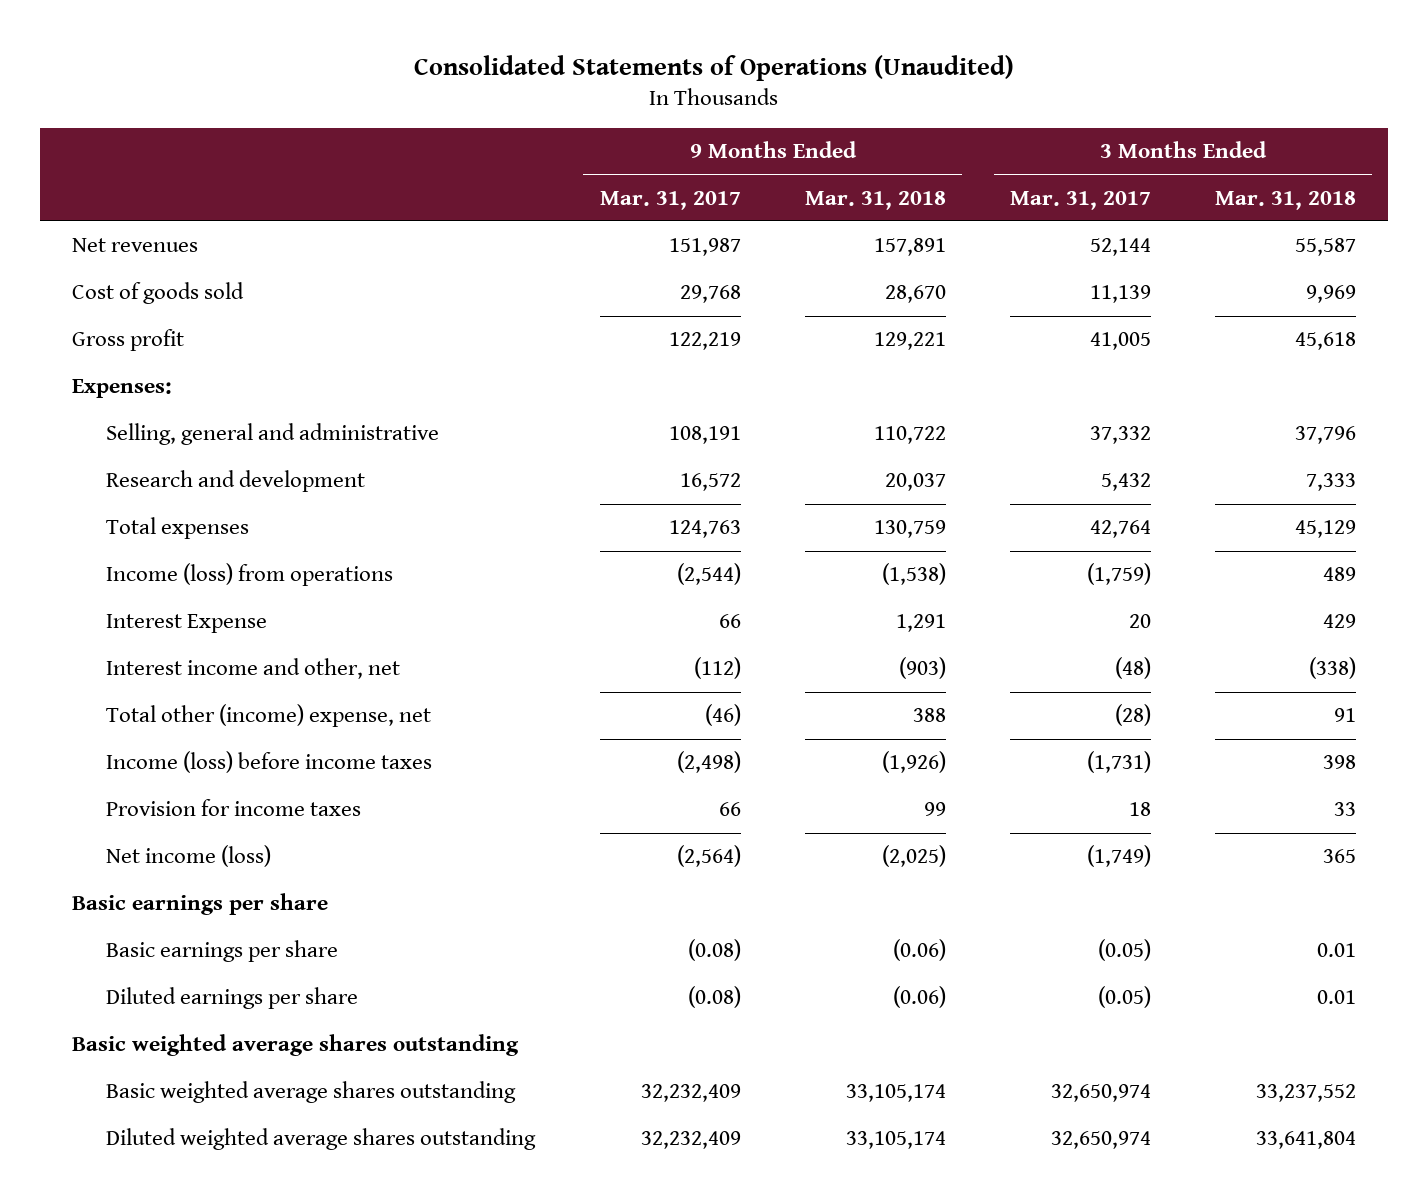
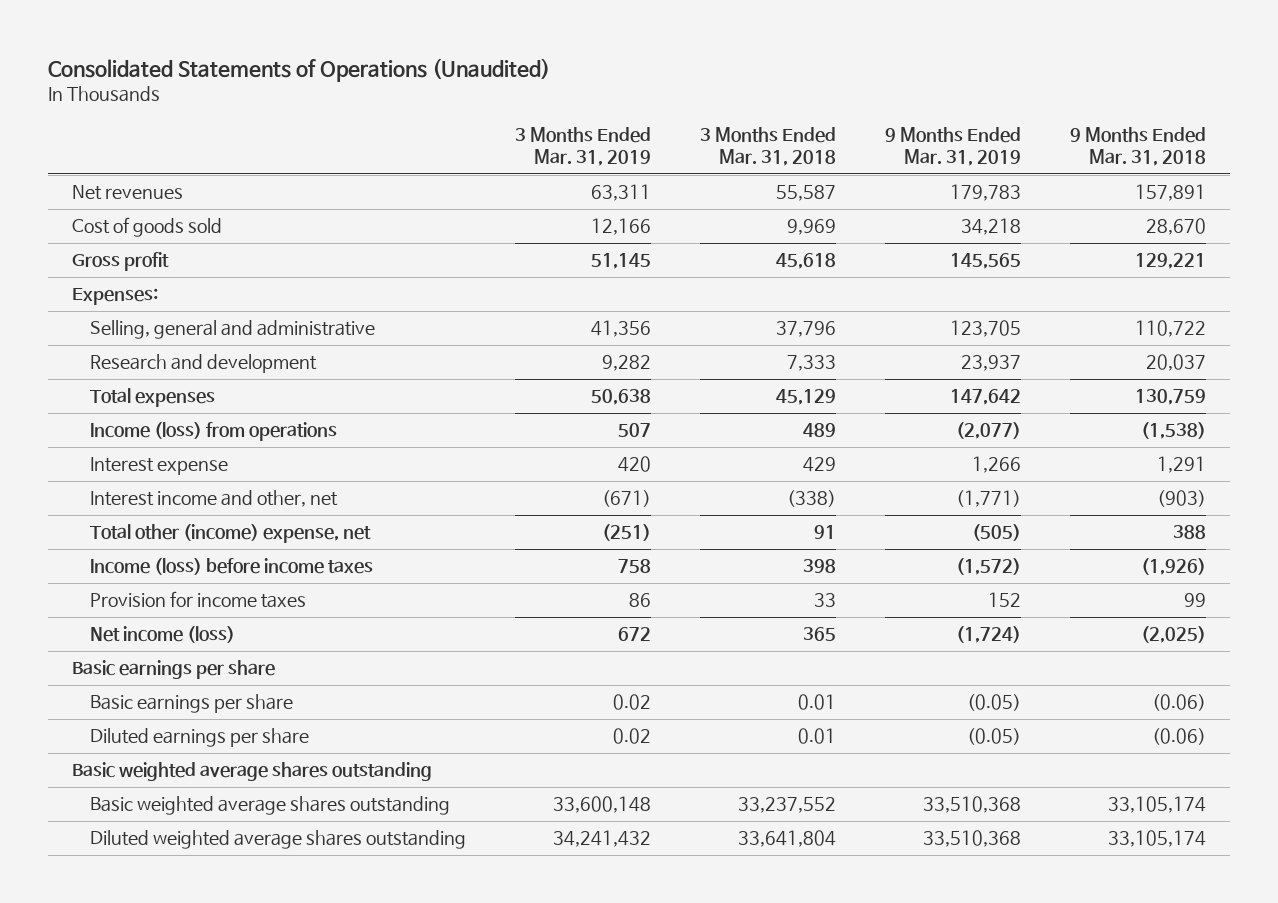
- | 9 Months Ended Mar. 31, 2017 | 9 Months Ended Mar. 31, 2018 | 3 Months Ended Mar. 31, 2017 | 3 Months Ended Mar. 31, 2018
+ | 3 Months Ended Mar. 31, 2019 | 3 Months Ended Mar. 31, 2018 | 9 Months Ended Mar. 31, 2019 | 9 Months Ended Mar. 31, 2018
- Interest Expense | 66 | 1,291 | 20 | 429
+ Interest expense | 420 | 429 | 1,266 | 1,291

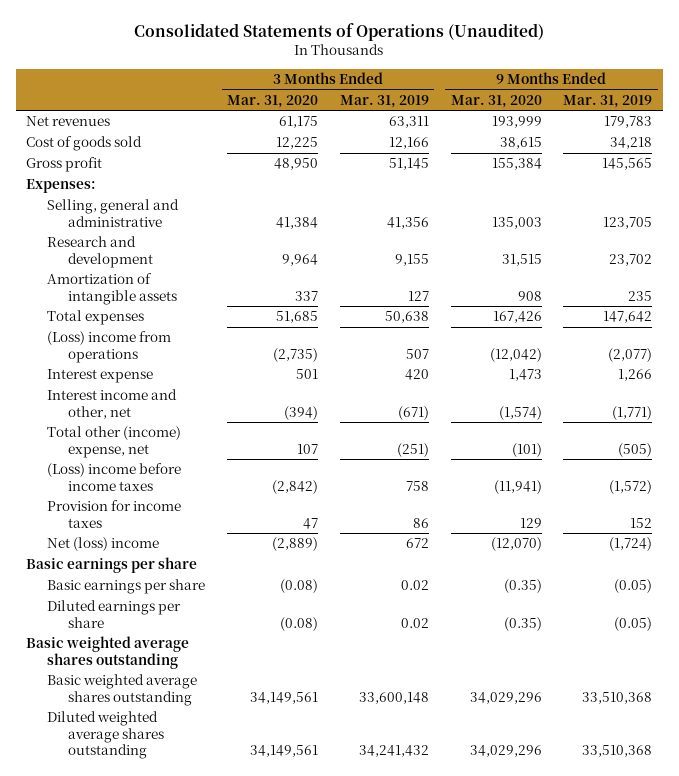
- | 3 Months Ended Mar. 31, 2019 | 3 Months Ended Mar. 31, 2018 | 9 Months Ended Mar. 31, 2019 | 9 Months Ended Mar. 31, 2018
+ | 3 Months Ended Mar. 31, 2020 | 3 Months Ended Mar. 31, 2019 | 9 Months Ended Mar. 31, 2020 | 9 Months Ended Mar. 31, 2019
- Research and development | 9,282 | 7,333 | 23,937 | 20,037
+ Research and development | 9,964 | 9,155 | 31,515 | 23,702
+ Amortization of intangible assets | 337 | 127 | 908 | 235
- Income (loss) from operations | 507 | 489 | (2,077) | (1,538)
+ (Loss) income from operations | (2,735) | 507 | (12,042) | (2,077)
- Income (loss) before income taxes | 758 | 398 | (1,572) | (1,926)
+ (Loss) income before income taxes | (2,842) | 758 | (11,941) | (1,572)
- Net income (loss) | 672 | 365 | (1,724) | (2,025)
+ Net (loss) income | (2,889) | 672 | (12,070) | (1,724)

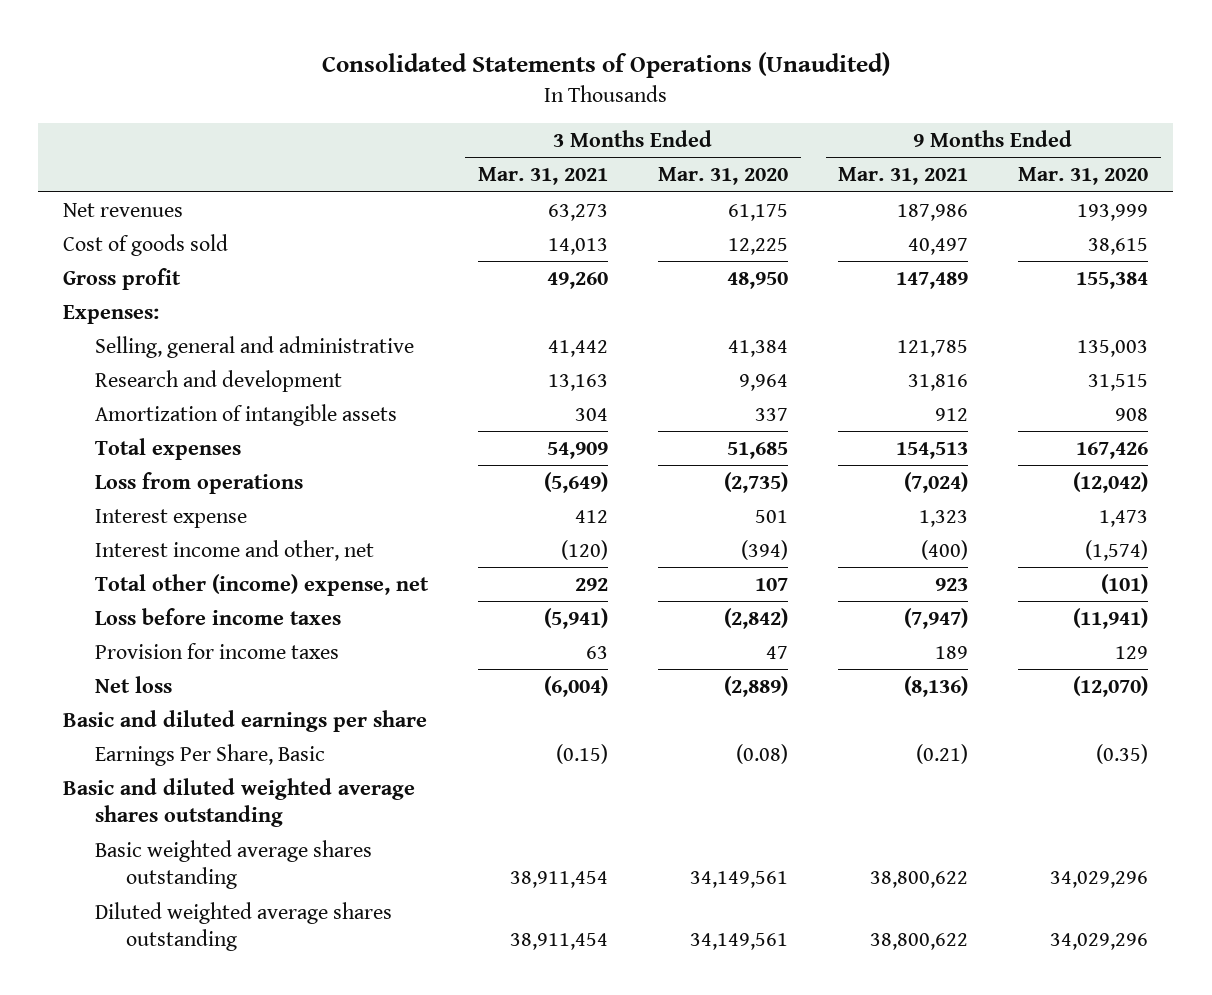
- | 3 Months Ended Mar. 31, 2020 | 3 Months Ended Mar. 31, 2019 | 9 Months Ended Mar. 31, 2020 | 9 Months Ended Mar. 31, 2019
+ | 3 Months Ended Mar. 31, 2021 | 3 Months Ended Mar. 31, 2020 | 9 Months Ended Mar. 31, 2021 | 9 Months Ended Mar. 31, 2020
- (Loss) income from operations | (2,735) | 507 | (12,042) | (2,077)
+ Loss from operations | (5,649) | (2,735) | (7,024) | (12,042)
- (Loss) income before income taxes | (2,842) | 758 | (11,941) | (1,572)
+ Loss before income taxes | (5,941) | (2,842) | (7,947) | (11,941)
- Net (loss) income | (2,889) | 672 | (12,070) | (1,724)
- Basic earnings per share
- Basic earnings per share | (0.08) | 0.02 | (0.35) | (0.05)
- Diluted earnings per share | (0.08) | 0.02 | (0.35) | (0.05)
- Basic weighted average shares outstanding
+ Net loss | (6,004) | (2,889) | (8,136) | (12,070)
+ Basic and diluted earnings per share
+ Earnings Per Share, Basic | (0.15) | (0.08) | (0.21) | (0.35)
+ Basic and diluted weighted average shares outstanding

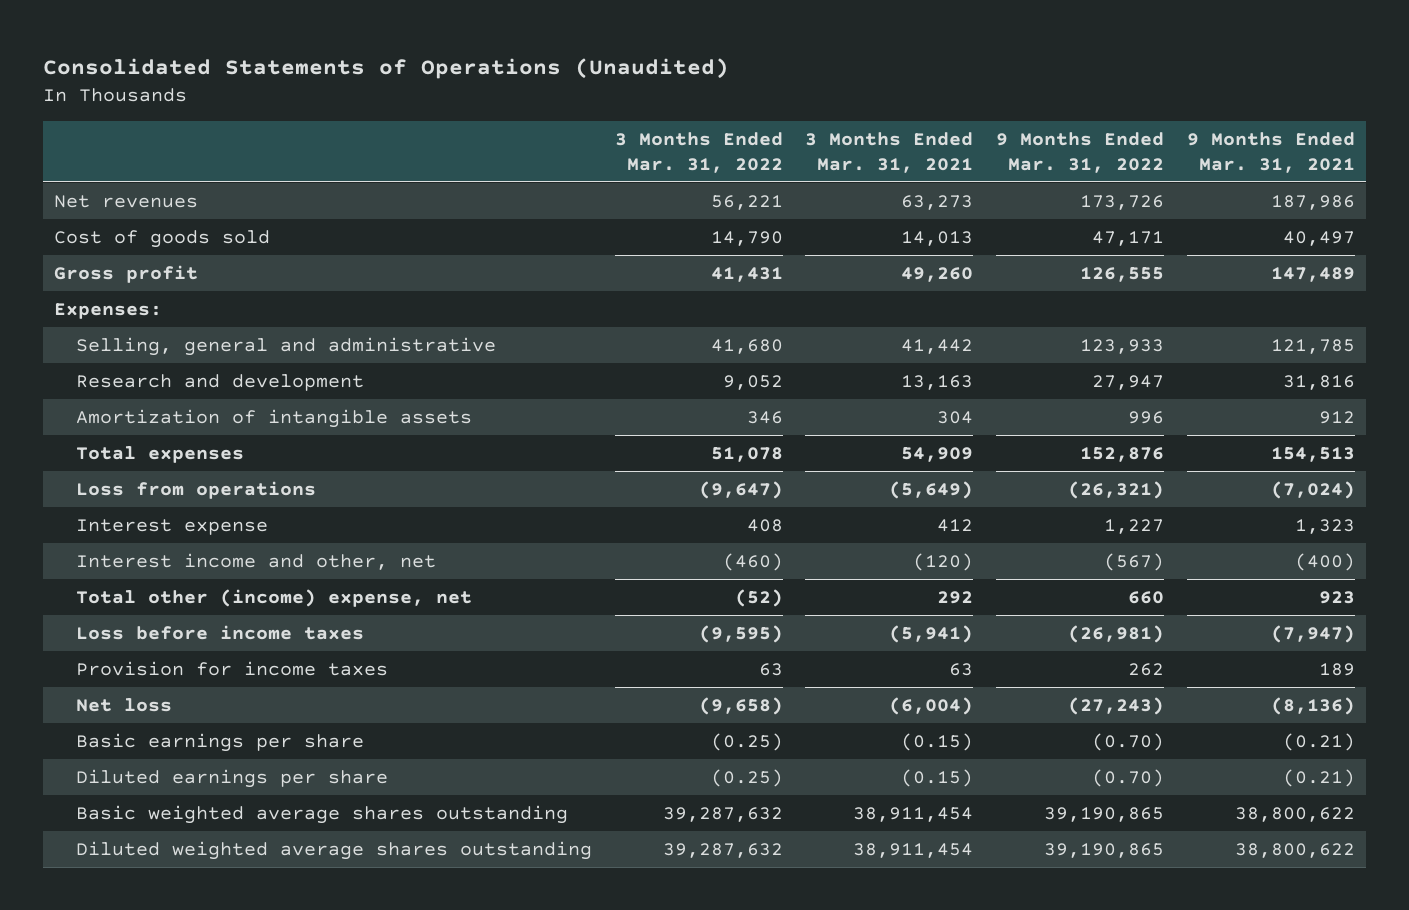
- | 3 Months Ended Mar. 31, 2021 | 3 Months Ended Mar. 31, 2020 | 9 Months Ended Mar. 31, 2021 | 9 Months Ended Mar. 31, 2020
+ | 3 Months Ended Mar. 31, 2022 | 3 Months Ended Mar. 31, 2021 | 9 Months Ended Mar. 31, 2022 | 9 Months Ended Mar. 31, 2021
- Basic and diluted earnings per share
- Earnings Per Share, Basic | (0.15) | (0.08) | (0.21) | (0.35)
- Basic and diluted weighted average shares outstanding
+ Basic earnings per share | (0.25) | (0.15) | (0.70) | (0.21)
+ Diluted earnings per share | (0.25) | (0.15) | (0.70) | (0.21)

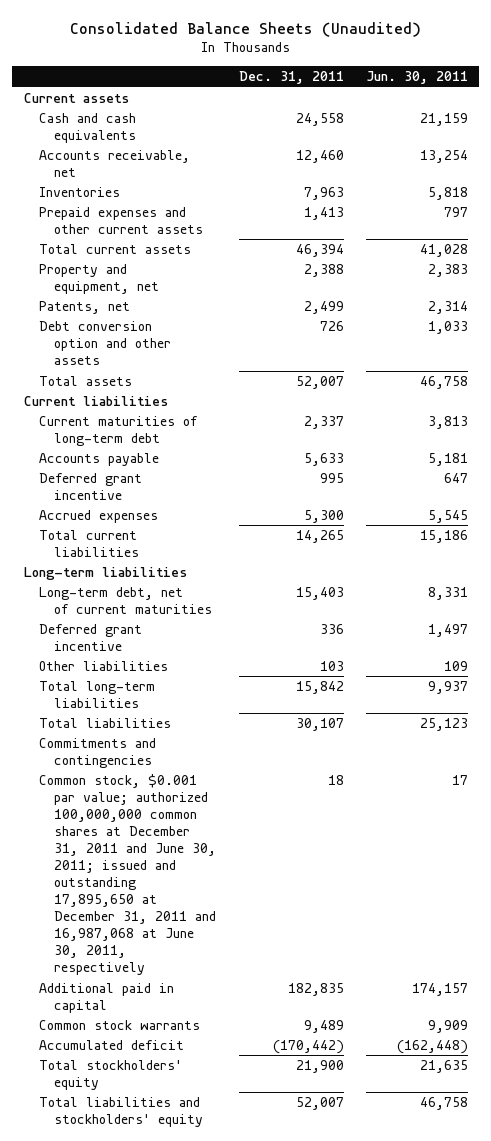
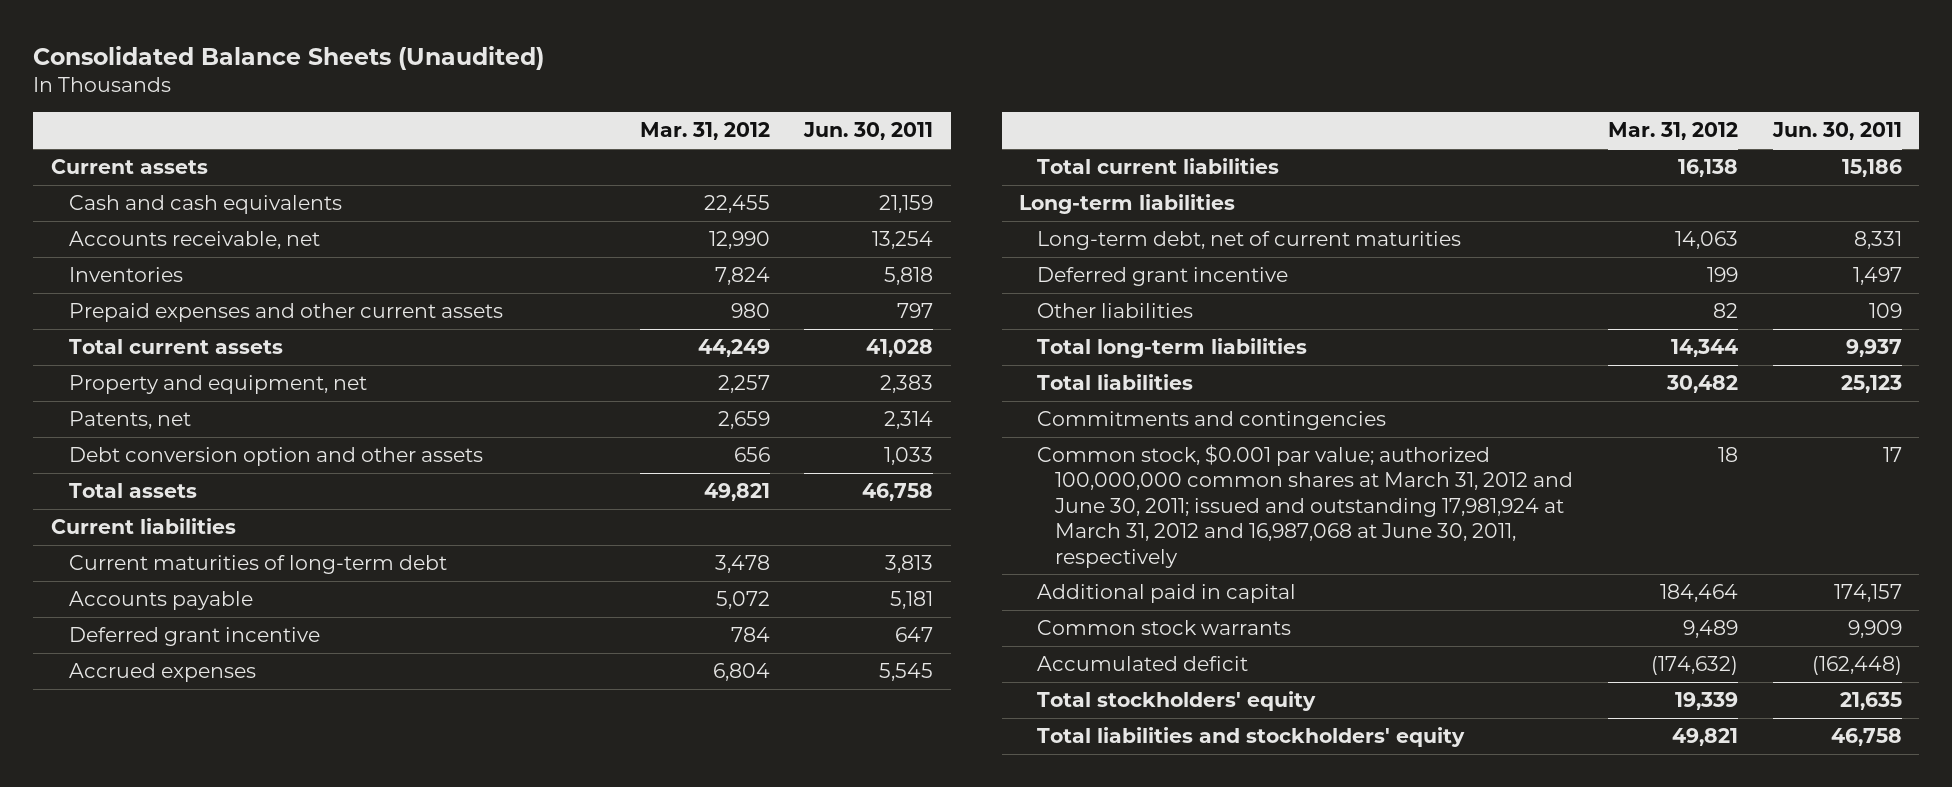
- | Dec. 31, 2011 | Jun. 30, 2011
+ | Mar. 31, 2012 | Jun. 30, 2011
- Common stock, $0.001 par value; authorized 100,000,000 common shares at December 31, 2011 and June 30, 2011; issued and outstanding 17,895,650 at December 31, 2011 and 16,987,068 at June 30, 2011, respectively | 18 | 17
+ Common stock, $0.001 par value; authorized 100,000,000 common shares at March 31, 2012 and June 30, 2011; issued and outstanding 17,981,924 at March 31, 2012 and 16,987,068 at June 30, 2011, respectively | 18 | 17

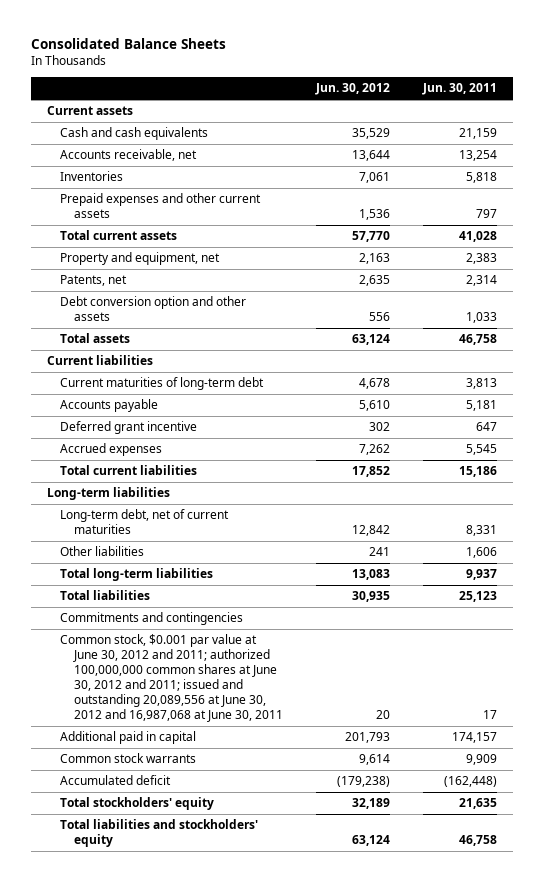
- Consolidated Balance Sheets (Unaudited)
+ Consolidated Balance Sheets
- | Mar. 31, 2012 | Jun. 30, 2011
+ | Jun. 30, 2012 | Jun. 30, 2011
- Deferred grant incentive | 199 | 1,497
- Other liabilities | 82 | 109
+ Other liabilities | 241 | 1,606
- Common stock, $0.001 par value; authorized 100,000,000 common shares at March 31, 2012 and June 30, 2011; issued and outstanding 17,981,924 at March 31, 2012 and 16,987,068 at June 30, 2011, respectively | 18 | 17
+ Common stock, $0.001 par value at June 30, 2012 and 2011; authorized 100,000,000 common shares at June 30, 2012 and 2011; issued and outstanding 20,089,556 at June 30, 2012 and 16,987,068 at June 30, 2011 | 20 | 17

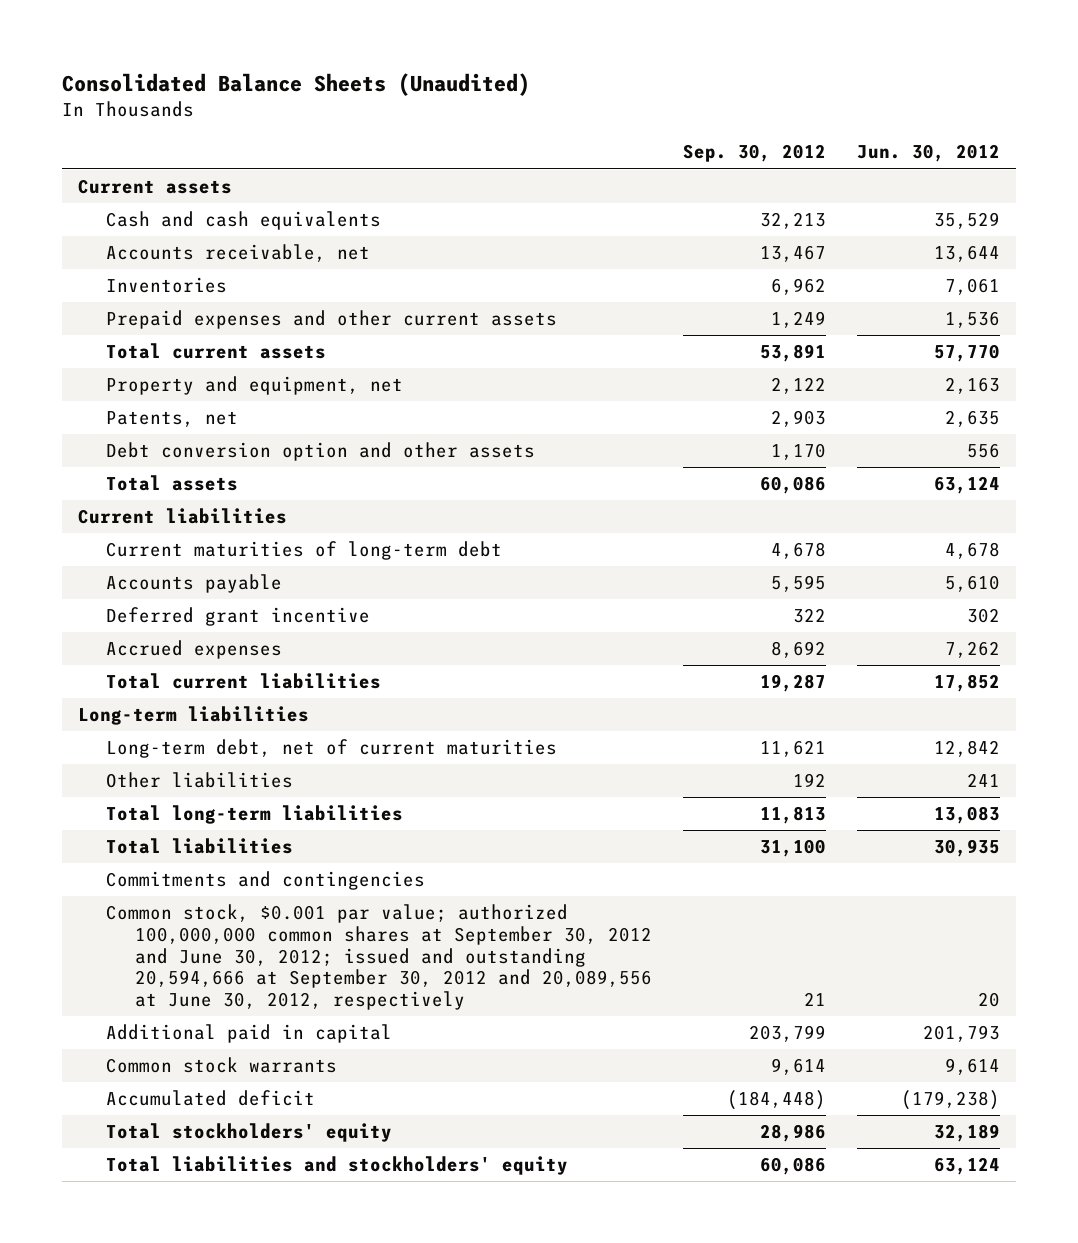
- Consolidated Balance Sheets
+ Consolidated Balance Sheets (Unaudited)
- | Jun. 30, 2012 | Jun. 30, 2011
+ | Sep. 30, 2012 | Jun. 30, 2012
- Common stock, $0.001 par value at June 30, 2012 and 2011; authorized 100,000,000 common shares at June 30, 2012 and 2011; issued and outstanding 20,089,556 at June 30, 2012 and 16,987,068 at June 30, 2011 | 20 | 17
+ Common stock, $0.001 par value; authorized 100,000,000 common shares at September 30, 2012 and June 30, 2012; issued and outstanding 20,594,666 at September 30, 2012 and 20,089,556 at June 30, 2012, respectively | 21 | 20

